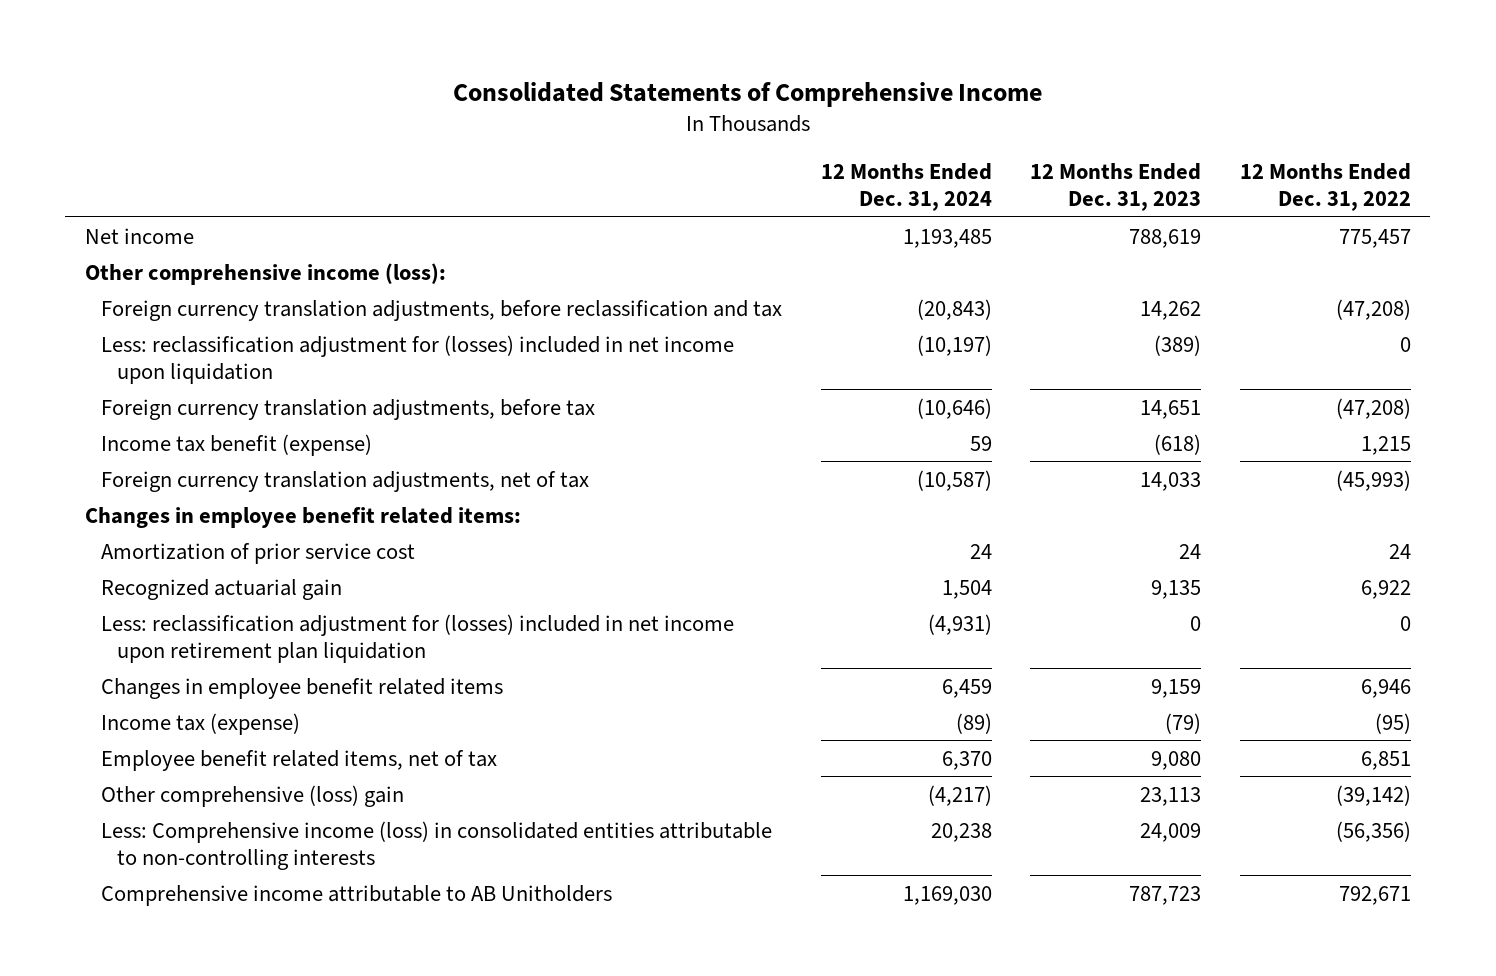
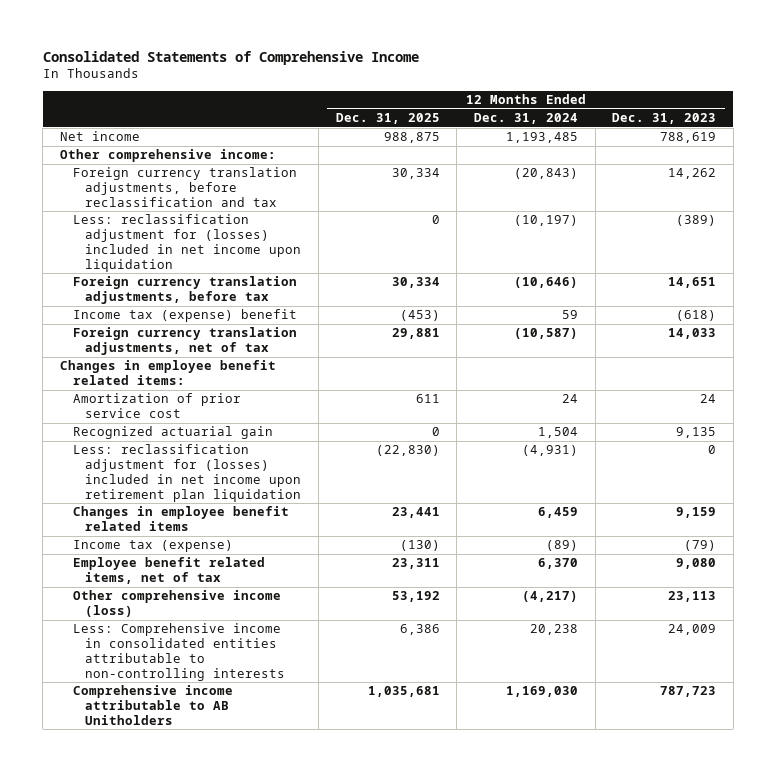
- | 12 Months Ended Dec. 31, 2024 | 12 Months Ended Dec. 31, 2023 | 12 Months Ended Dec. 31, 2022
+ | 12 Months Ended Dec. 31, 2025 | 12 Months Ended Dec. 31, 2024 | 12 Months Ended Dec. 31, 2023
- Other comprehensive income (loss):
+ Other comprehensive income:
- Income tax benefit (expense) | 59 | (618) | 1,215
+ Income tax (expense) benefit | (453) | 59 | (618)
- Other comprehensive (loss) gain | (4,217) | 23,113 | (39,142)
- Less: Comprehensive income (loss) in consolidated entities attributable to non-controlling interests | 20,238 | 24,009 | (56,356)
+ Other comprehensive income (loss) | 53,192 | (4,217) | 23,113
+ Less: Comprehensive income in consolidated entities attributable to non-controlling interests | 6,386 | 20,238 | 24,009

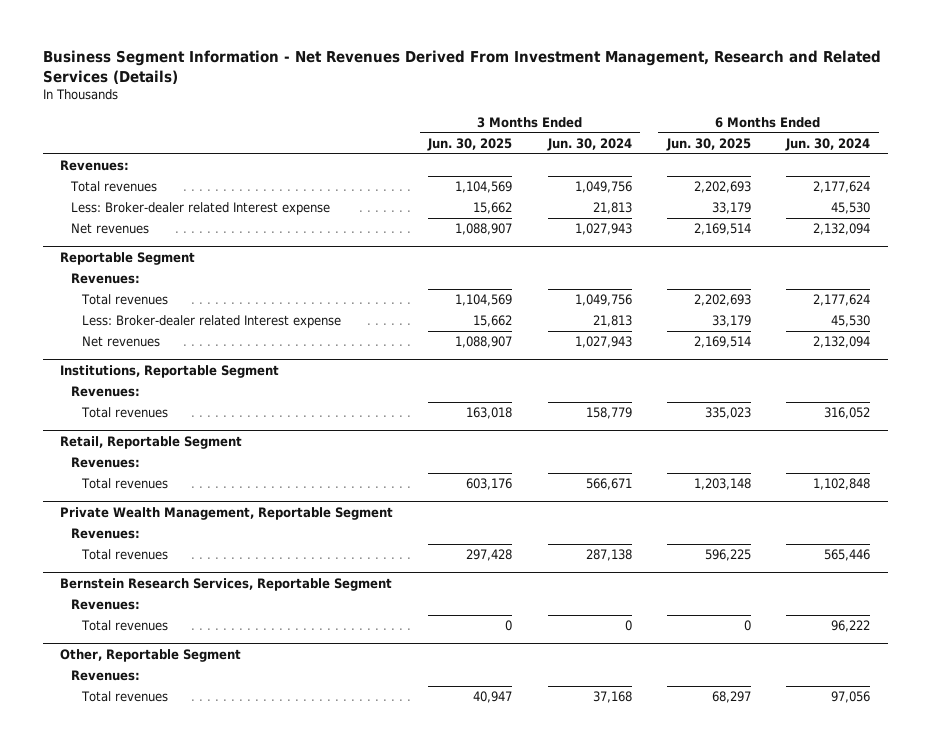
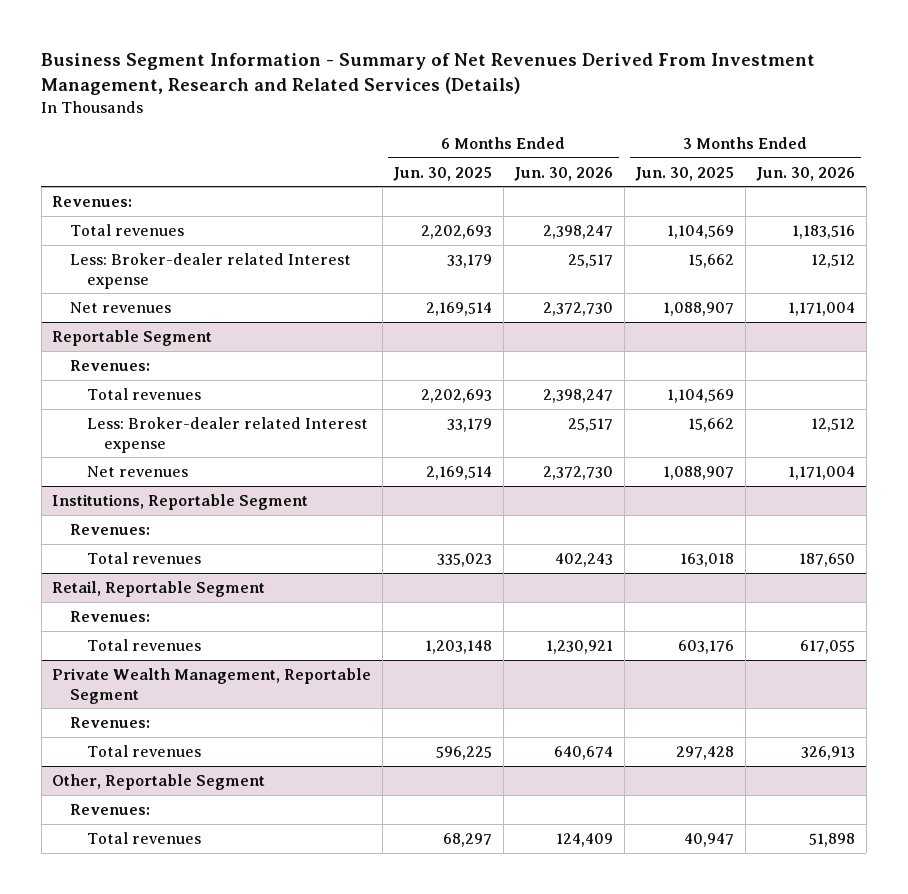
- Business Segment Information - Net Revenues Derived From Investment Management, Research and Related Services (Details)
+ Business Segment Information - Summary of Net Revenues Derived From Investment Management, Research and Related Services (Details)
- | 3 Months Ended Jun. 30, 2025 | 3 Months Ended Jun. 30, 2024 | 6 Months Ended Jun. 30, 2025 | 6 Months Ended Jun. 30, 2024
+ | 6 Months Ended Jun. 30, 2025 | 6 Months Ended Jun. 30, 2026 | 3 Months Ended Jun. 30, 2025 | 3 Months Ended Jun. 30, 2026
- Bernstein Research Services, Reportable Segment
- Revenues:
- Total revenues | 0 | 0 | 0 | 96,222

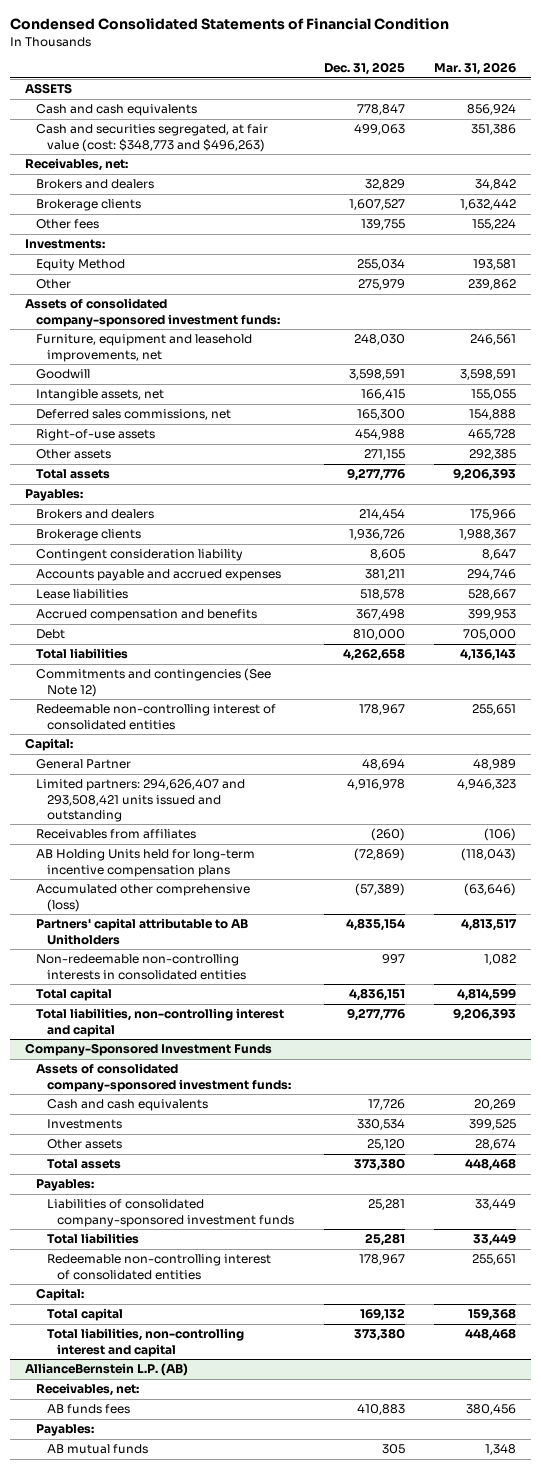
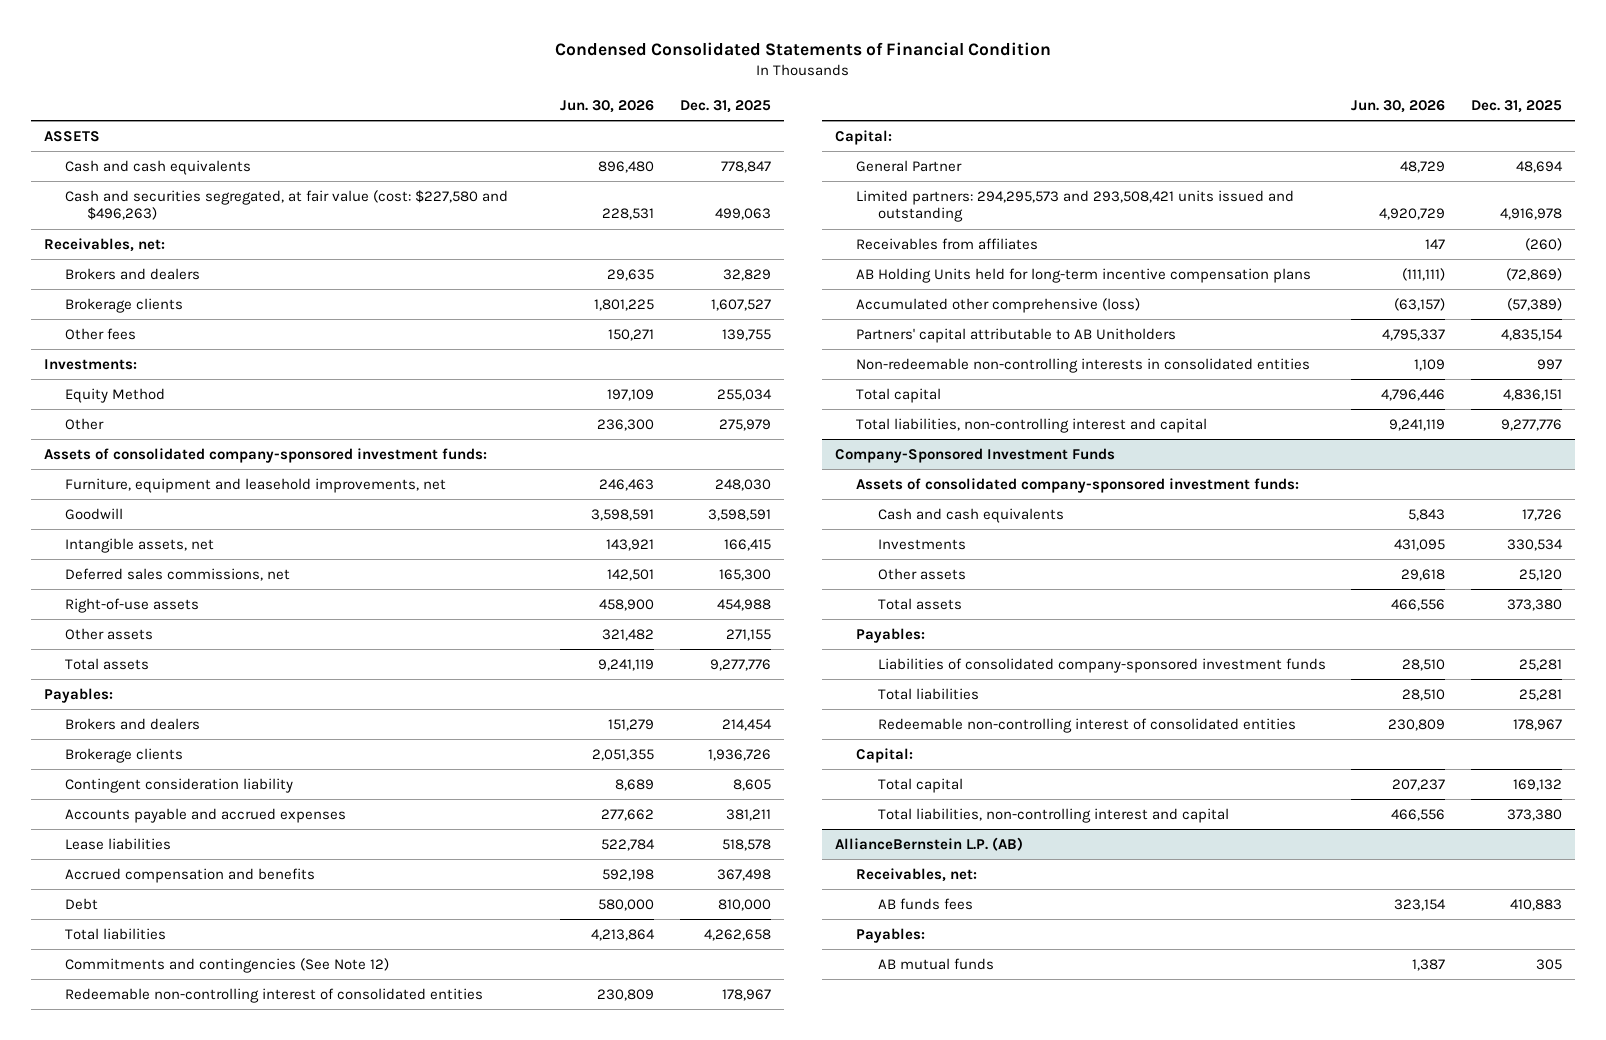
- | Dec. 31, 2025 | Mar. 31, 2026
+ | Jun. 30, 2026 | Dec. 31, 2025
- Cash and securities segregated, at fair value (cost: $348,773 and $496,263) | 499,063 | 351,386
+ Cash and securities segregated, at fair value (cost: $227,580 and $496,263) | 228,531 | 499,063
- Limited partners: 294,626,407 and 293,508,421 units issued and outstanding | 4,916,978 | 4,946,323
+ Limited partners: 294,295,573 and 293,508,421 units issued and outstanding | 4,920,729 | 4,916,978

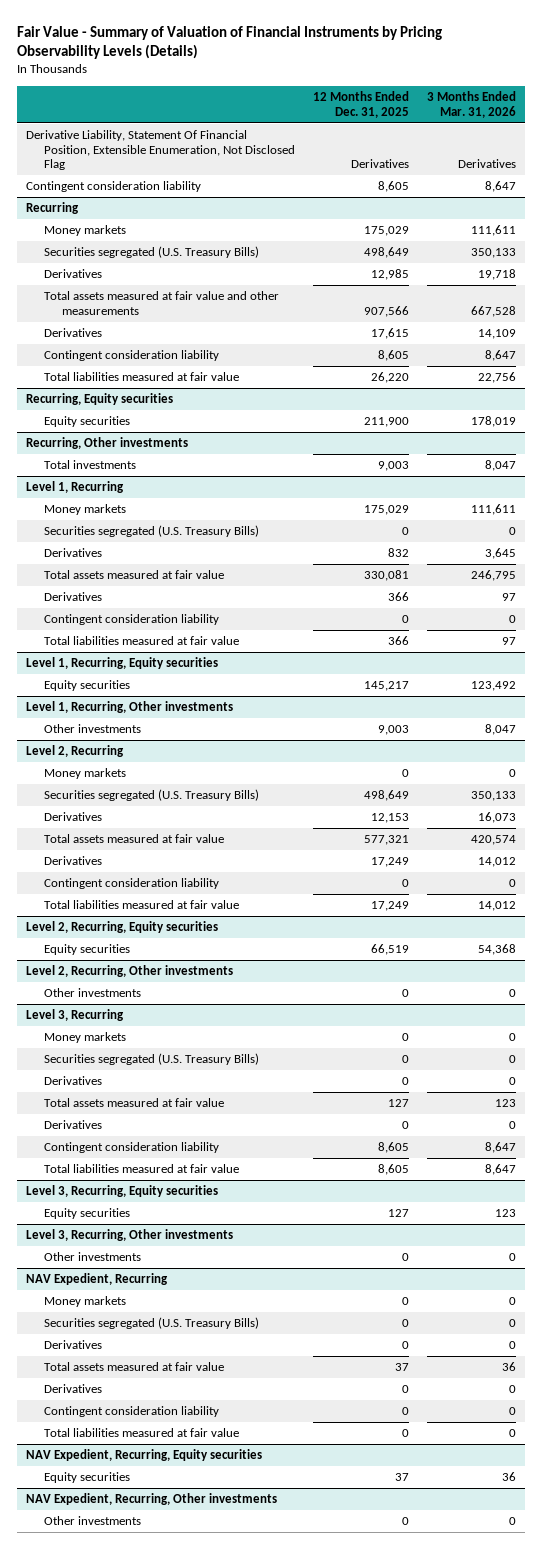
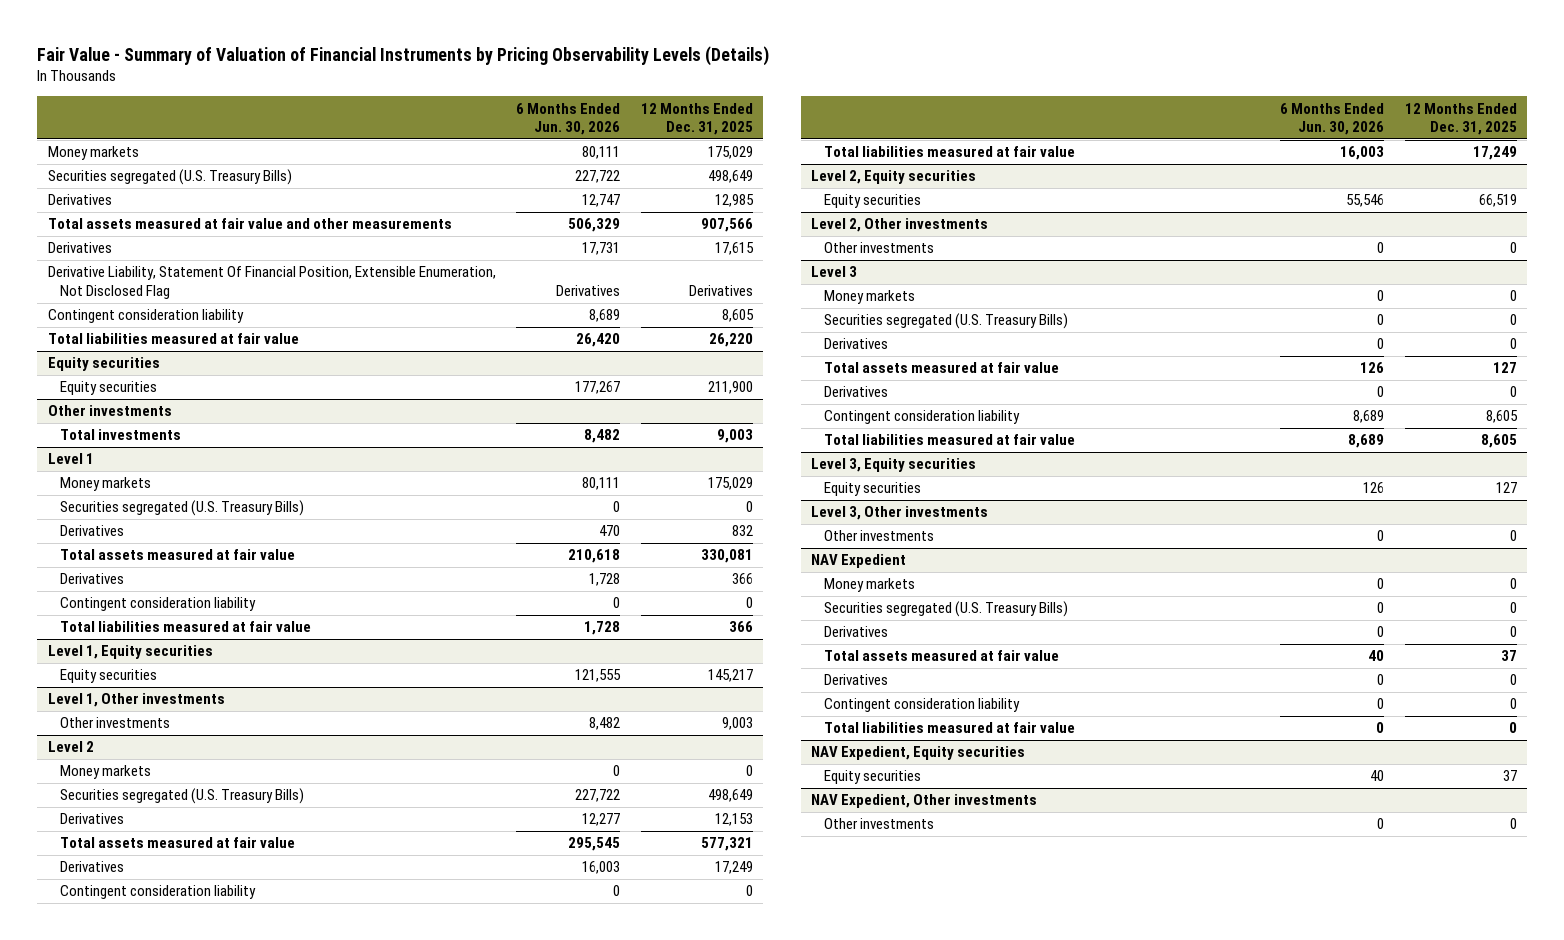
- | 12 Months Ended Dec. 31, 2025 | 3 Months Ended Mar. 31, 2026
+ | 6 Months Ended Jun. 30, 2026 | 12 Months Ended Dec. 31, 2025
- Contingent consideration liability | 8,605 | 8,647
- Recurring
moved down: Derivative Liability, Statement Of Financial Position, Extensible Enumeration, Not Disclosed Flag | Derivatives | Derivatives
- Recurring, Equity securities
+ Equity securities
- Recurring, Other investments
+ Other investments
- Level 1, Recurring
+ Level 1
- Level 1, Recurring, Equity securities
+ Level 1, Equity securities
- Level 1, Recurring, Other investments
+ Level 1, Other investments
- Level 2, Recurring
+ Level 2
- Level 2, Recurring, Equity securities
+ Level 2, Equity securities
- Level 2, Recurring, Other investments
+ Level 2, Other investments
- Level 3, Recurring
+ Level 3
- Level 3, Recurring, Equity securities
+ Level 3, Equity securities
- Level 3, Recurring, Other investments
+ Level 3, Other investments
- NAV Expedient, Recurring
+ NAV Expedient
- NAV Expedient, Recurring, Equity securities
+ NAV Expedient, Equity securities
- NAV Expedient, Recurring, Other investments
+ NAV Expedient, Other investments

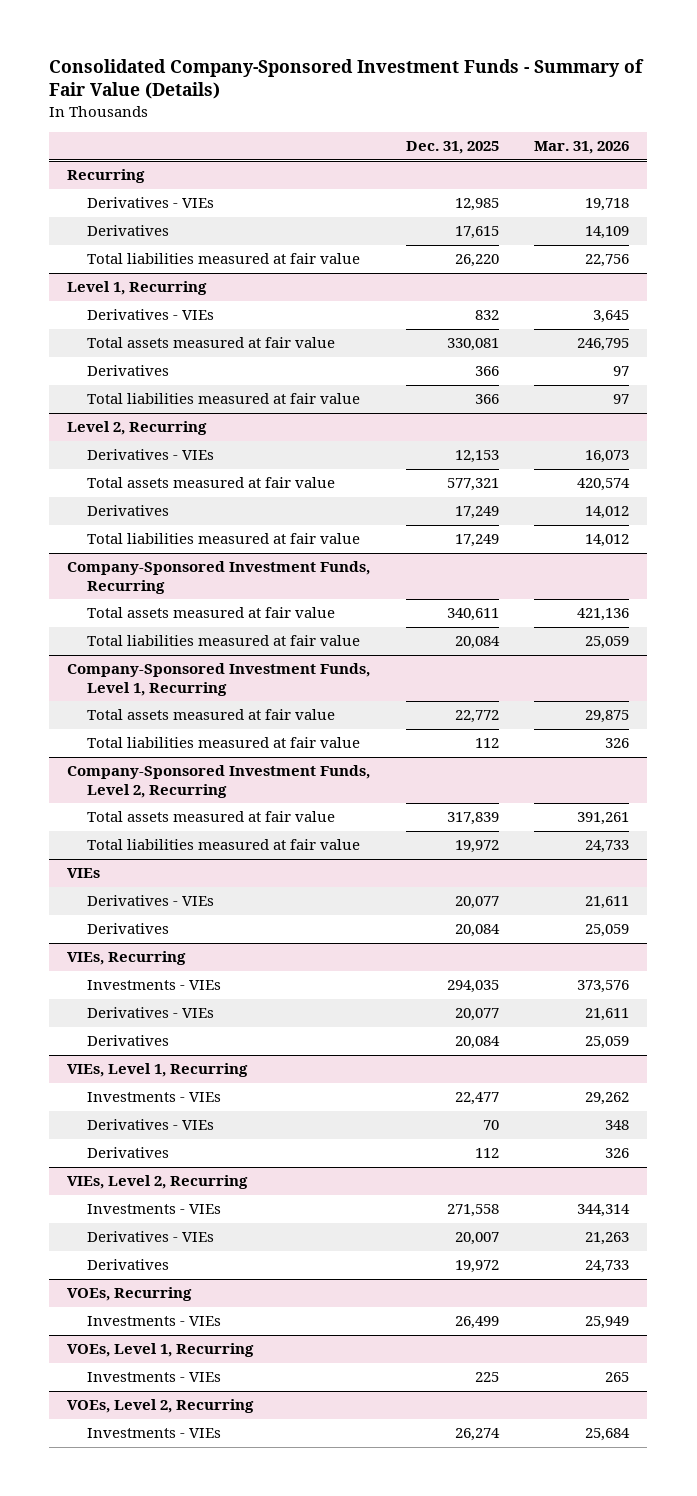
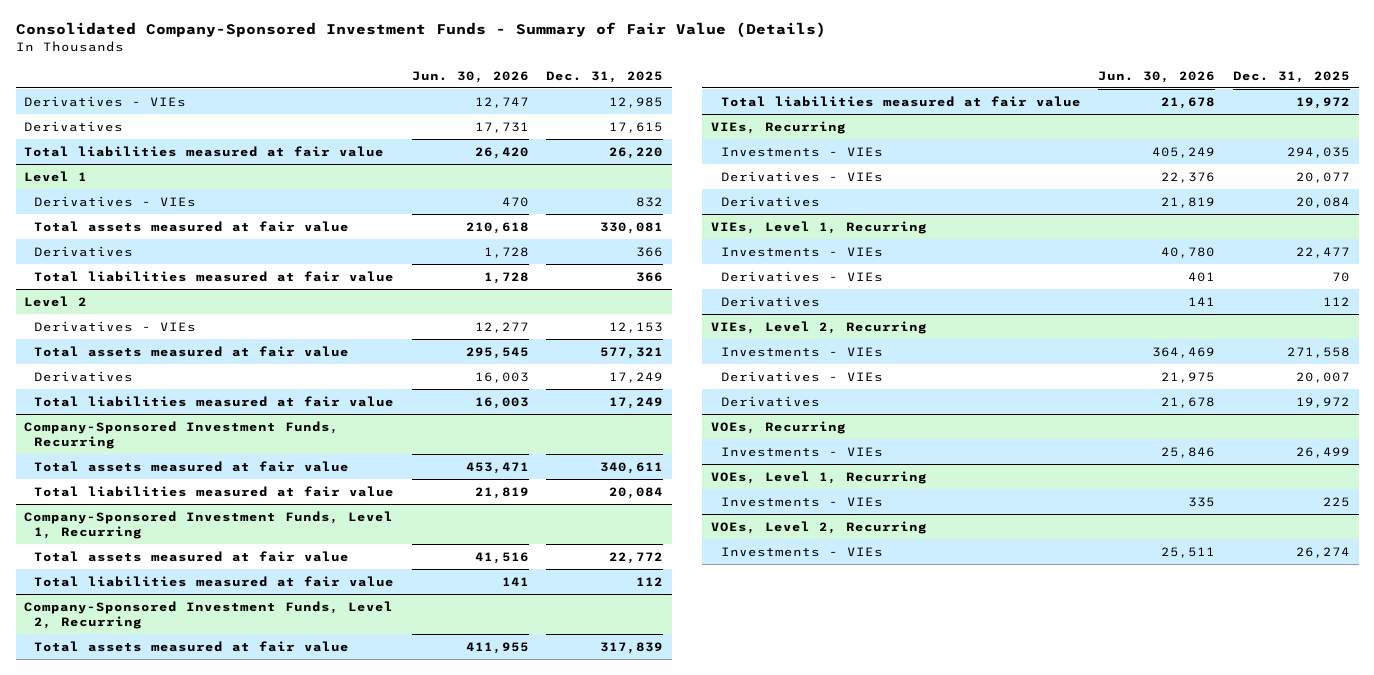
- | Dec. 31, 2025 | Mar. 31, 2026
+ | Jun. 30, 2026 | Dec. 31, 2025
- Recurring
- Level 1, Recurring
+ Level 1
- Level 2, Recurring
+ Level 2
- VIEs
- Derivatives - VIEs | 20,077 | 21,611
- Derivatives | 20,084 | 25,059

